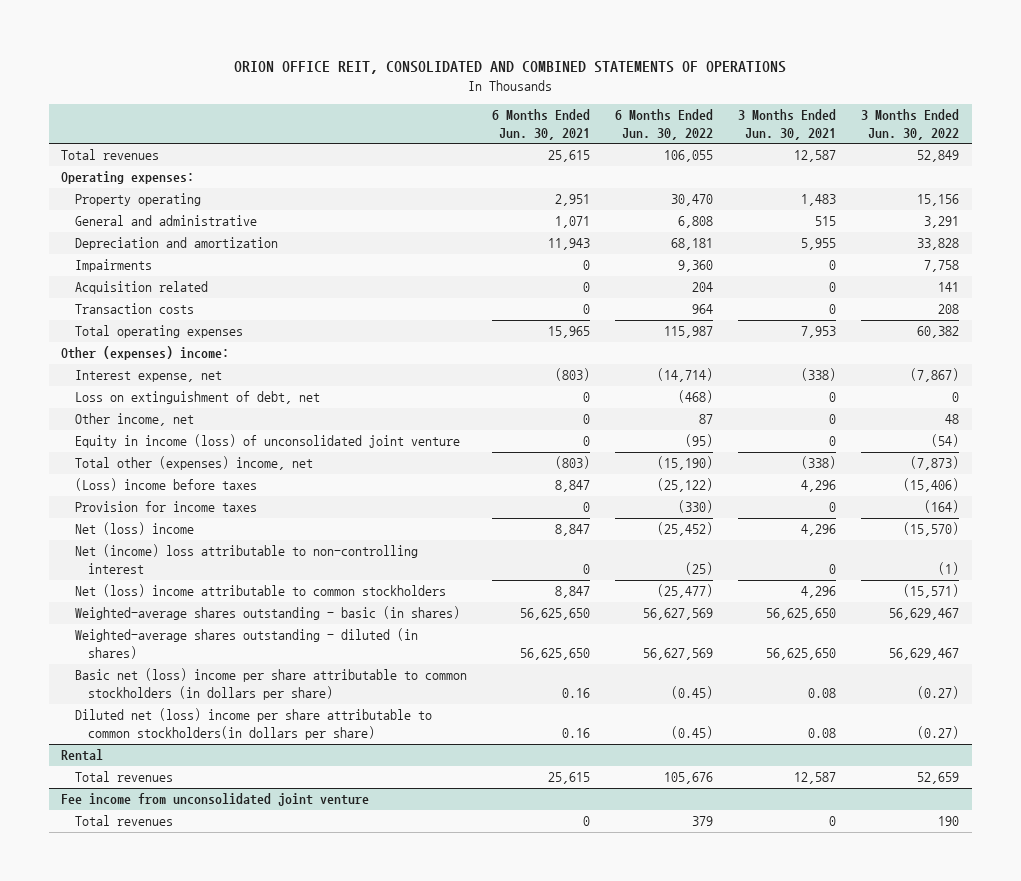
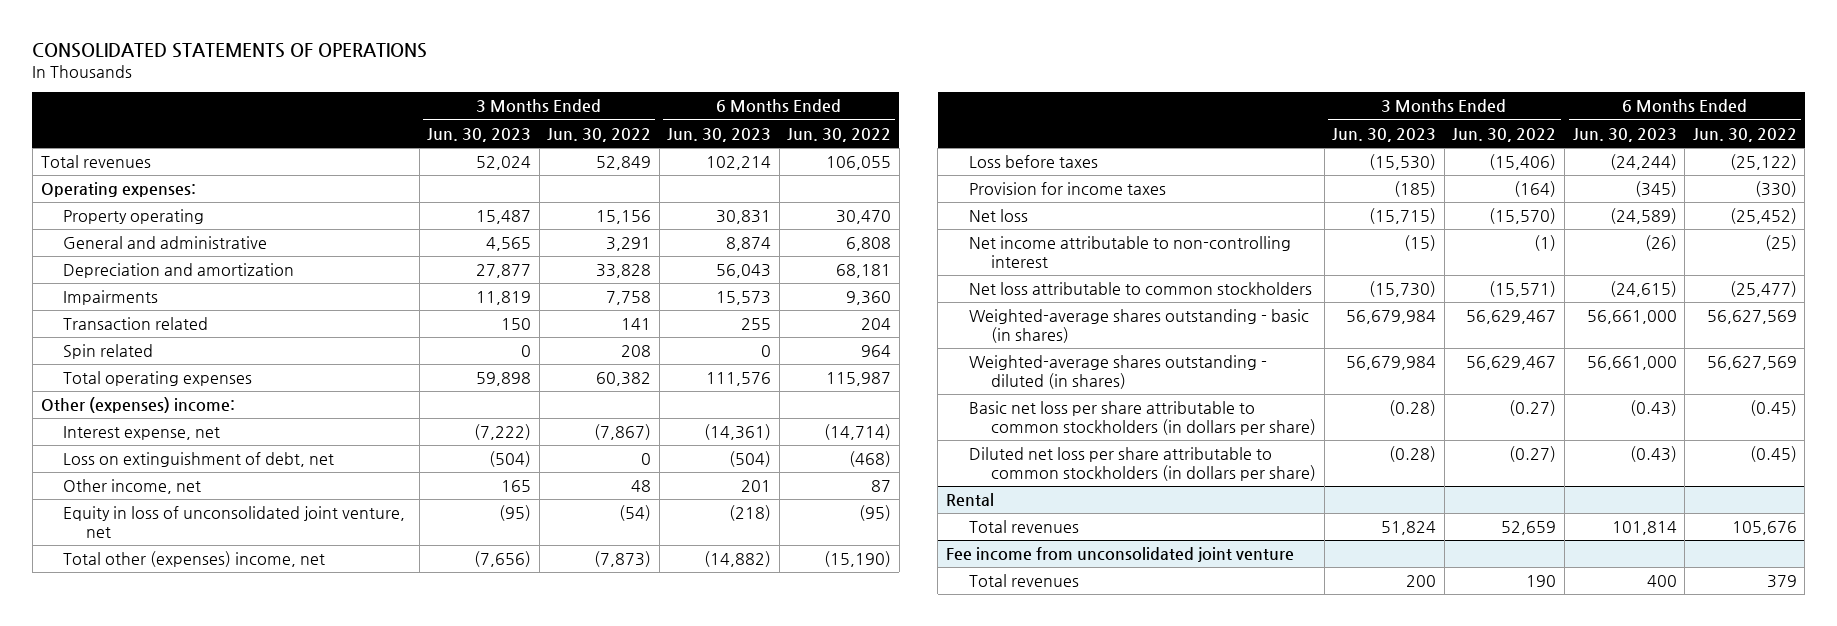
- ORION OFFICE REIT, CONSOLIDATED AND COMBINED STATEMENTS OF OPERATIONS
+ CONSOLIDATED STATEMENTS OF OPERATIONS
- | 6 Months Ended Jun. 30, 2021 | 6 Months Ended Jun. 30, 2022 | 3 Months Ended Jun. 30, 2021 | 3 Months Ended Jun. 30, 2022
+ | 3 Months Ended Jun. 30, 2023 | 3 Months Ended Jun. 30, 2022 | 6 Months Ended Jun. 30, 2023 | 6 Months Ended Jun. 30, 2022
- Acquisition related | 0 | 204 | 0 | 141
- Transaction costs | 0 | 964 | 0 | 208
+ Transaction related | 150 | 141 | 255 | 204
+ Spin related | 0 | 208 | 0 | 964
- Equity in income (loss) of unconsolidated joint venture | 0 | (95) | 0 | (54)
+ Equity in loss of unconsolidated joint venture, net | (95) | (54) | (218) | (95)
- (Loss) income before taxes | 8,847 | (25,122) | 4,296 | (15,406)
+ Loss before taxes | (15,530) | (15,406) | (24,244) | (25,122)
- Net (loss) income | 8,847 | (25,452) | 4,296 | (15,570)
- Net (income) loss attributable to non-controlling interest | 0 | (25) | 0 | (1)
- Net (loss) income attributable to common stockholders | 8,847 | (25,477) | 4,296 | (15,571)
+ Net loss | (15,715) | (15,570) | (24,589) | (25,452)
+ Net income attributable to non-controlling interest | (15) | (1) | (26) | (25)
+ Net loss attributable to common stockholders | (15,730) | (15,571) | (24,615) | (25,477)
- Basic net (loss) income per share attributable to common stockholders (in dollars per share) | 0.16 | (0.45) | 0.08 | (0.27)
- Diluted net (loss) income per share attributable to common stockholders(in dollars per share) | 0.16 | (0.45) | 0.08 | (0.27)
+ Basic net loss per share attributable to common stockholders (in dollars per share) | (0.28) | (0.27) | (0.43) | (0.45)
+ Diluted net loss per share attributable to common stockholders (in dollars per share) | (0.28) | (0.27) | (0.43) | (0.45)

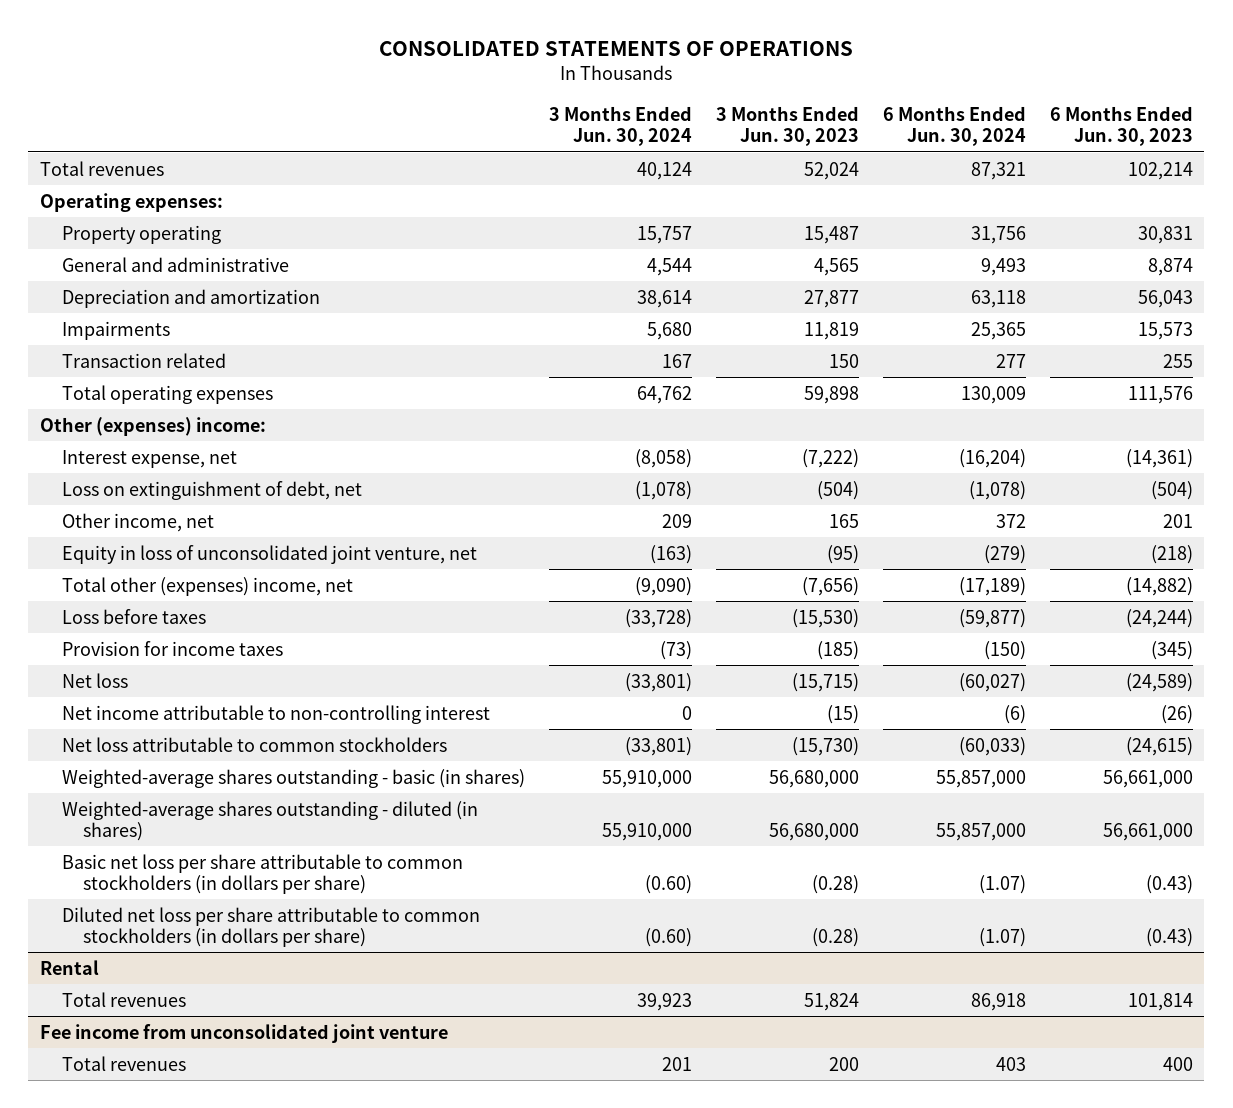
- | 3 Months Ended Jun. 30, 2023 | 3 Months Ended Jun. 30, 2022 | 6 Months Ended Jun. 30, 2023 | 6 Months Ended Jun. 30, 2022
+ | 3 Months Ended Jun. 30, 2024 | 3 Months Ended Jun. 30, 2023 | 6 Months Ended Jun. 30, 2024 | 6 Months Ended Jun. 30, 2023
- Spin related | 0 | 208 | 0 | 964
- Weighted-average shares outstanding - basic (in shares) | 56,679,984 | 56,629,467 | 56,661,000 | 56,627,569
- Weighted-average shares outstanding - diluted (in shares) | 56,679,984 | 56,629,467 | 56,661,000 | 56,627,569
+ Weighted-average shares outstanding - basic (in shares) | 55,910,000 | 56,680,000 | 55,857,000 | 56,661,000
+ Weighted-average shares outstanding - diluted (in shares) | 55,910,000 | 56,680,000 | 55,857,000 | 56,661,000

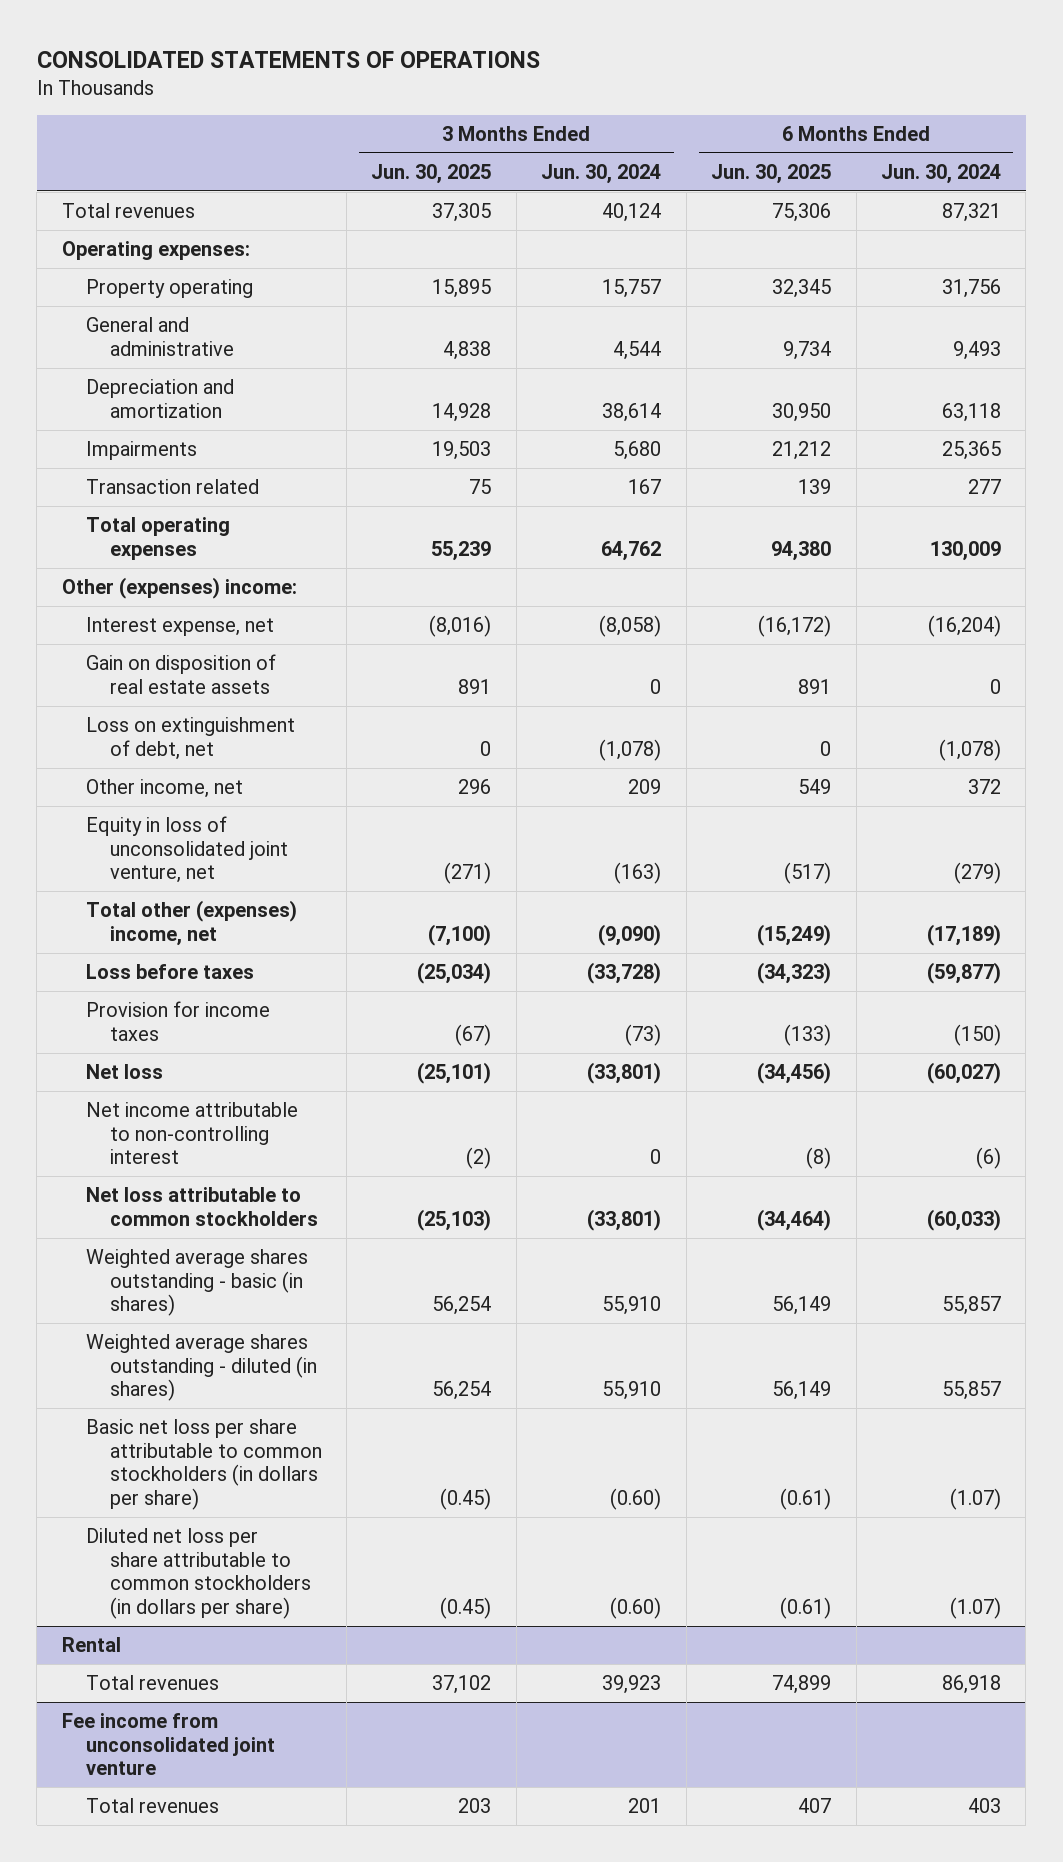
- | 3 Months Ended Jun. 30, 2024 | 3 Months Ended Jun. 30, 2023 | 6 Months Ended Jun. 30, 2024 | 6 Months Ended Jun. 30, 2023
+ | 3 Months Ended Jun. 30, 2025 | 3 Months Ended Jun. 30, 2024 | 6 Months Ended Jun. 30, 2025 | 6 Months Ended Jun. 30, 2024
+ Gain on disposition of real estate assets | 891 | 0 | 891 | 0
- Weighted-average shares outstanding - basic (in shares) | 55,910,000 | 56,680,000 | 55,857,000 | 56,661,000
- Weighted-average shares outstanding - diluted (in shares) | 55,910,000 | 56,680,000 | 55,857,000 | 56,661,000
+ Weighted average shares outstanding - basic (in shares) | 56,254 | 55,910 | 56,149 | 55,857
+ Weighted average shares outstanding - diluted (in shares) | 56,254 | 55,910 | 56,149 | 55,857

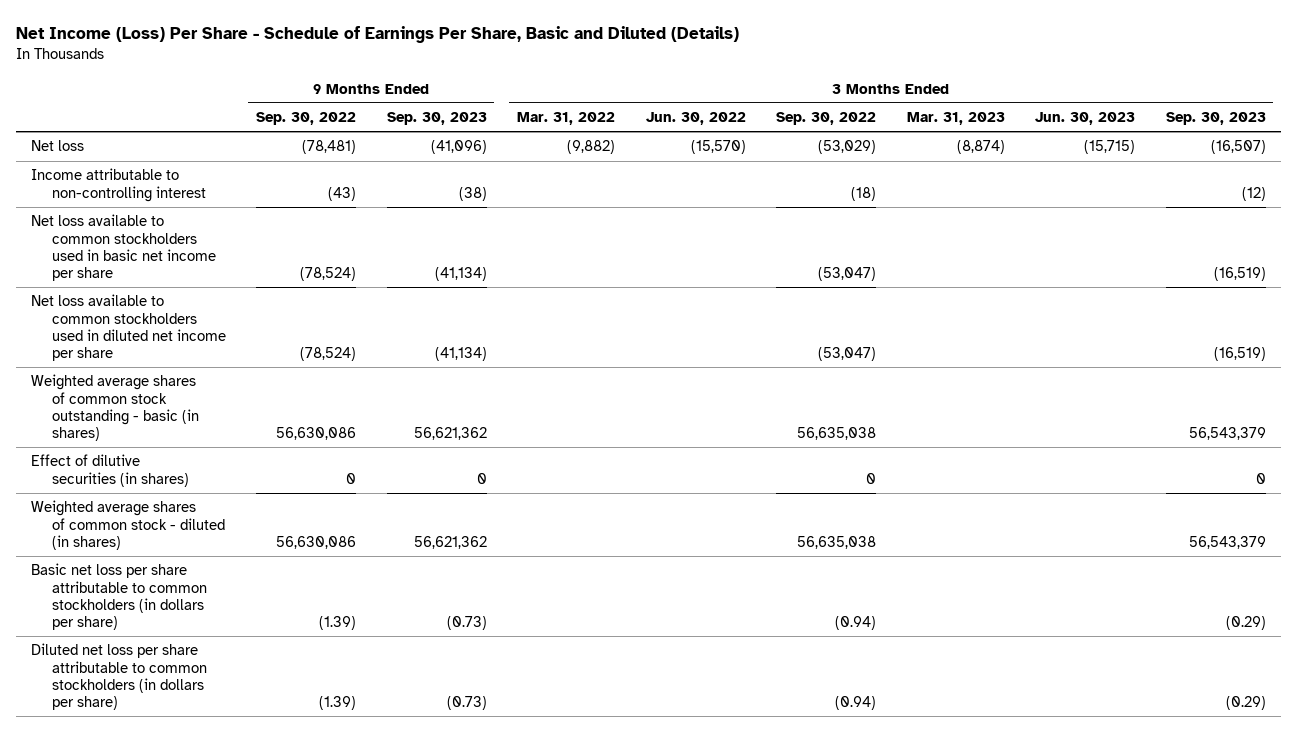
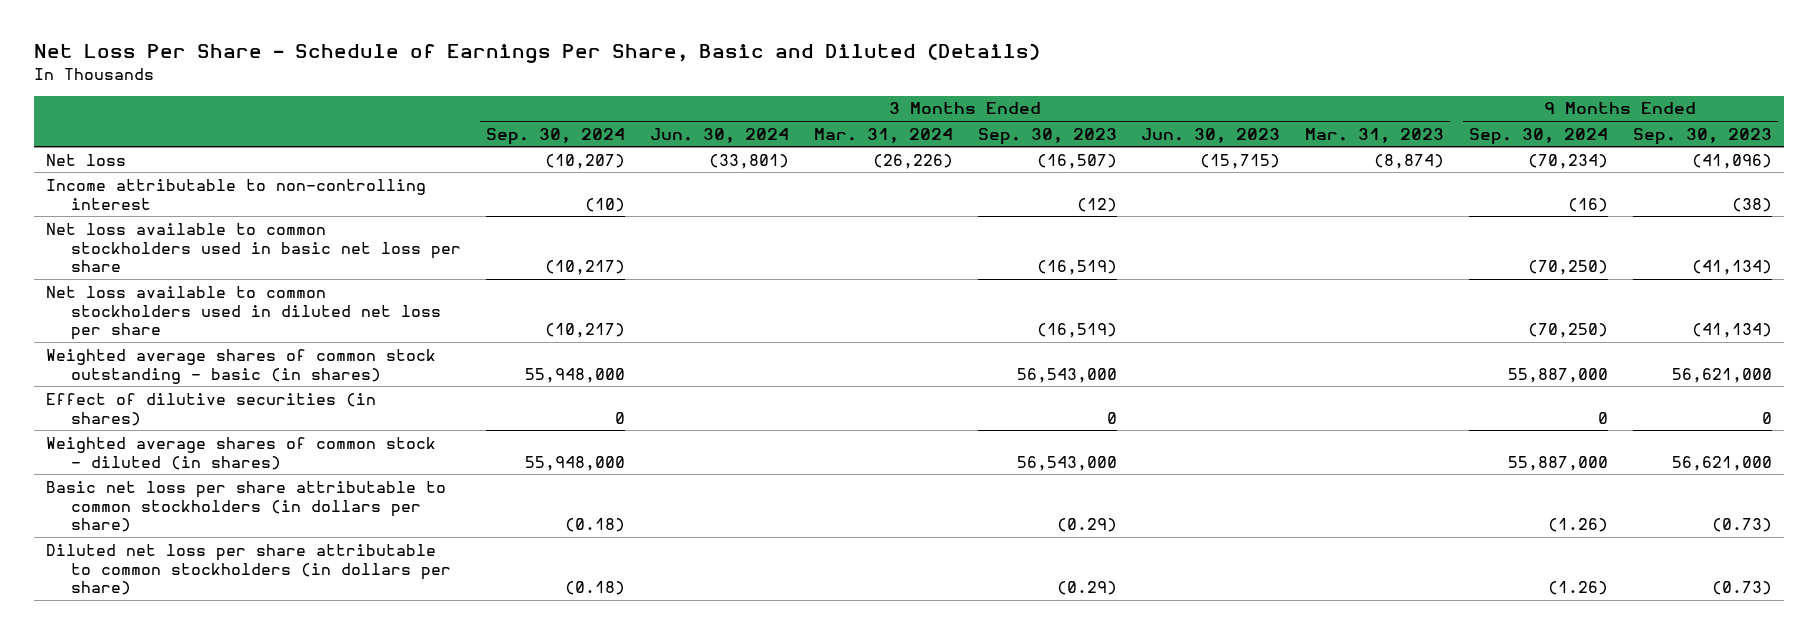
- Net Income (Loss) Per Share - Schedule of Earnings Per Share, Basic and Diluted (Details)
+ Net Loss Per Share - Schedule of Earnings Per Share, Basic and Diluted (Details)
- | 9 Months Ended Sep. 30, 2022 | 9 Months Ended Sep. 30, 2023 | 3 Months Ended Mar. 31, 2022 | 3 Months Ended Jun. 30, 2022 | 3 Months Ended Sep. 30, 2022 | 3 Months Ended Mar. 31, 2023 | 3 Months Ended Jun. 30, 2023 | 3 Months Ended Sep. 30, 2023
+ | 3 Months Ended Sep. 30, 2024 | 3 Months Ended Jun. 30, 2024 | 3 Months Ended Mar. 31, 2024 | 3 Months Ended Sep. 30, 2023 | 3 Months Ended Jun. 30, 2023 | 3 Months Ended Mar. 31, 2023 | 9 Months Ended Sep. 30, 2024 | 9 Months Ended Sep. 30, 2023
- Net loss available to common stockholders used in basic net income per share | (78,524) | (41,134) | | | (53,047) | | | (16,519)
- Net loss available to common stockholders used in diluted net income per share | (78,524) | (41,134) | | | (53,047) | | | (16,519)
- Weighted average shares of common stock outstanding - basic (in shares) | 56,630,086 | 56,621,362 | | | 56,635,038 | | | 56,543,379
+ Net loss available to common stockholders used in basic net loss per share | (10,217) | | | (16,519) | | | (70,250) | (41,134)
+ Net loss available to common stockholders used in diluted net loss per share | (10,217) | | | (16,519) | | | (70,250) | (41,134)
+ Weighted average shares of common stock outstanding - basic (in shares) | 55,948,000 | | | 56,543,000 | | | 55,887,000 | 56,621,000
- Weighted average shares of common stock - diluted (in shares) | 56,630,086 | 56,621,362 | | | 56,635,038 | | | 56,543,379
+ Weighted average shares of common stock - diluted (in shares) | 55,948,000 | | | 56,543,000 | | | 55,887,000 | 56,621,000

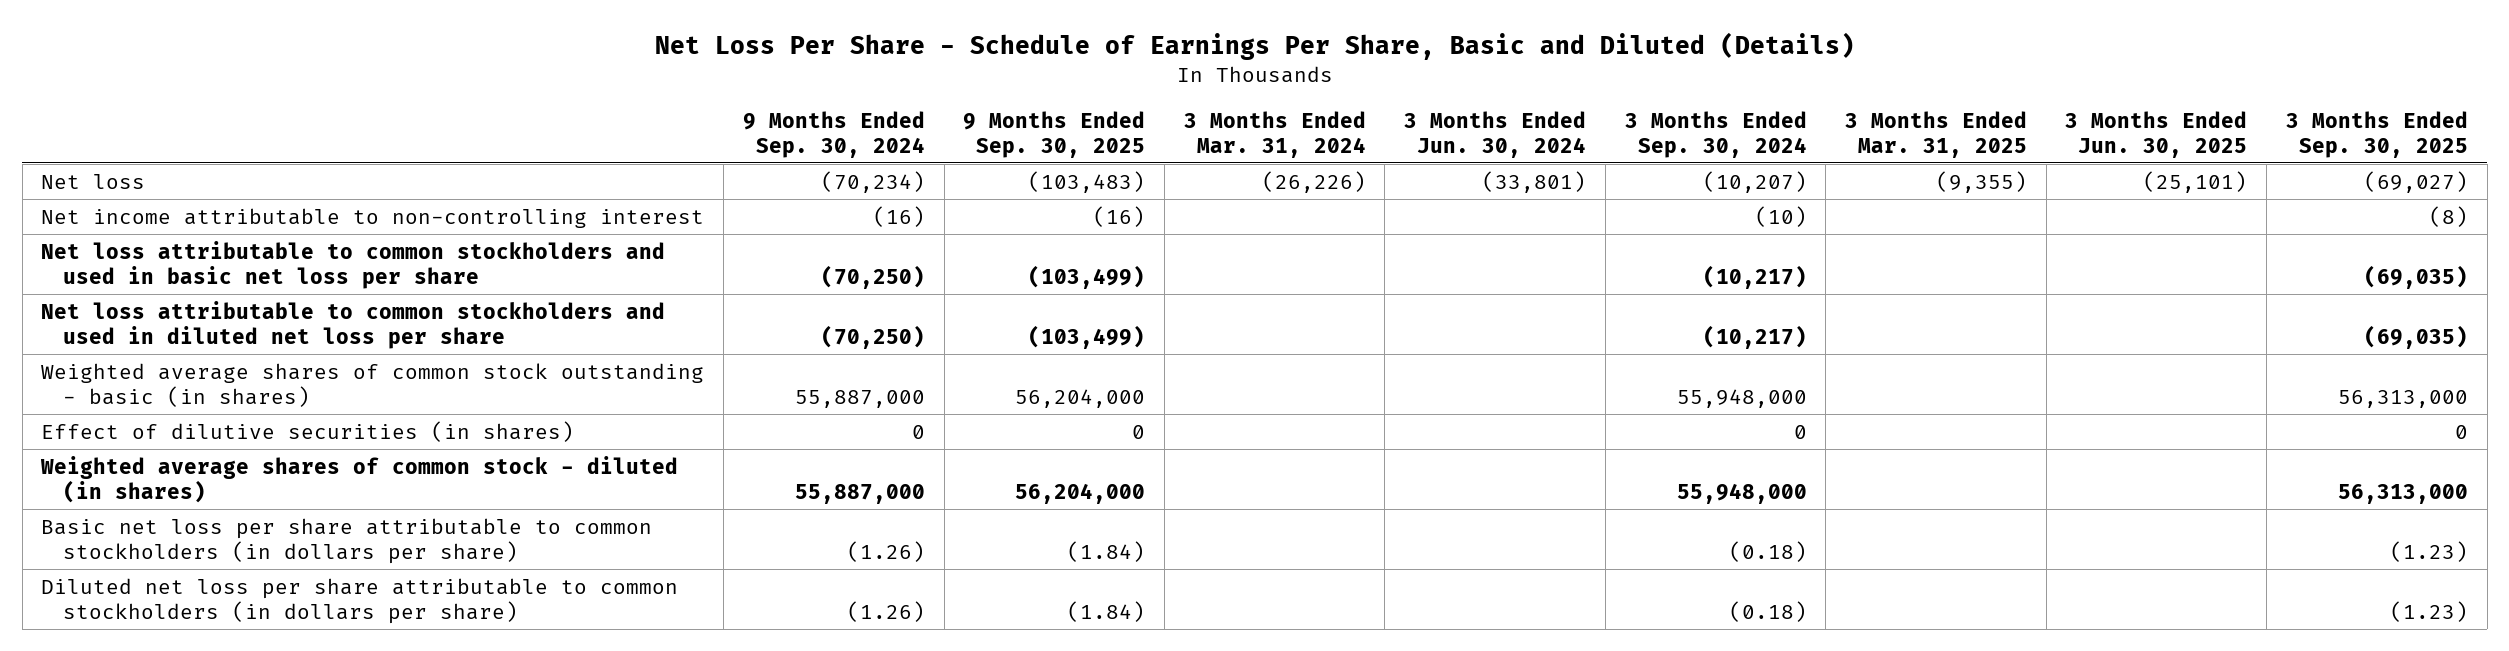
- | 3 Months Ended Sep. 30, 2024 | 3 Months Ended Jun. 30, 2024 | 3 Months Ended Mar. 31, 2024 | 3 Months Ended Sep. 30, 2023 | 3 Months Ended Jun. 30, 2023 | 3 Months Ended Mar. 31, 2023 | 9 Months Ended Sep. 30, 2024 | 9 Months Ended Sep. 30, 2023
+ | 9 Months Ended Sep. 30, 2024 | 9 Months Ended Sep. 30, 2025 | 3 Months Ended Mar. 31, 2024 | 3 Months Ended Jun. 30, 2024 | 3 Months Ended Sep. 30, 2024 | 3 Months Ended Mar. 31, 2025 | 3 Months Ended Jun. 30, 2025 | 3 Months Ended Sep. 30, 2025
- Income attributable to non-controlling interest | (10) | | | (12) | | | (16) | (38)
- Net loss available to common stockholders used in basic net loss per share | (10,217) | | | (16,519) | | | (70,250) | (41,134)
- Net loss available to common stockholders used in diluted net loss per share | (10,217) | | | (16,519) | | | (70,250) | (41,134)
+ Net income attributable to non-controlling interest | (16) | (16) | | | (10) | | | (8)
+ Net loss attributable to common stockholders and used in basic net loss per share | (70,250) | (103,499) | | | (10,217) | | | (69,035)
+ Net loss attributable to common stockholders and used in diluted net loss per share | (70,250) | (103,499) | | | (10,217) | | | (69,035)

